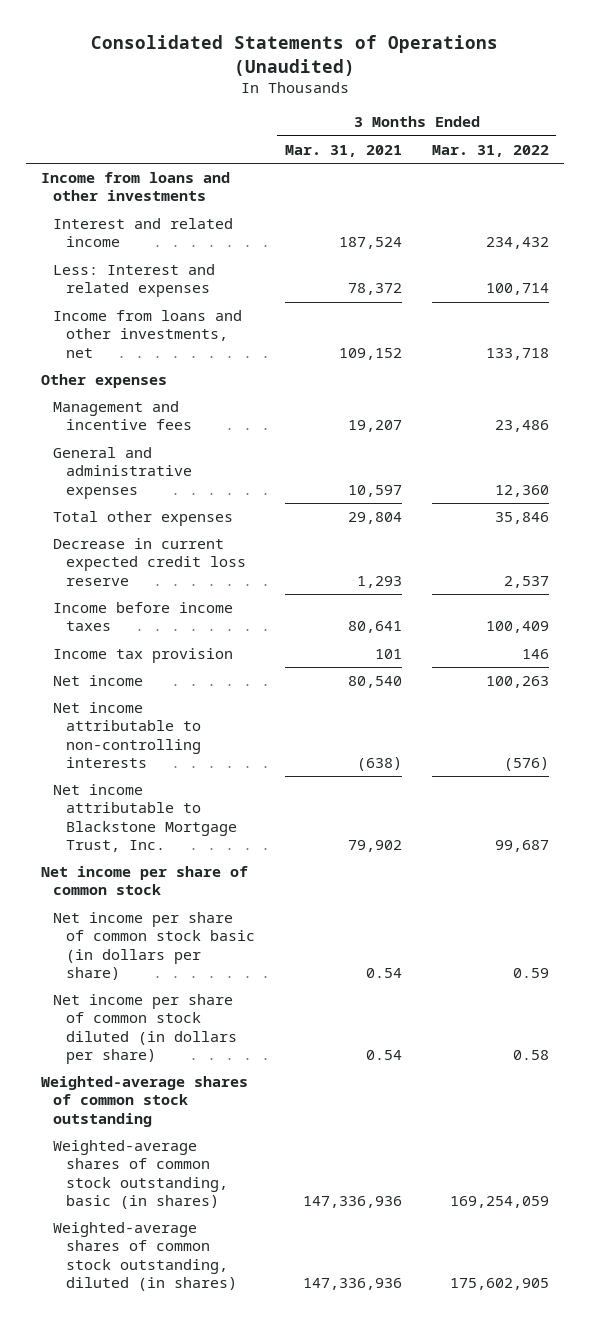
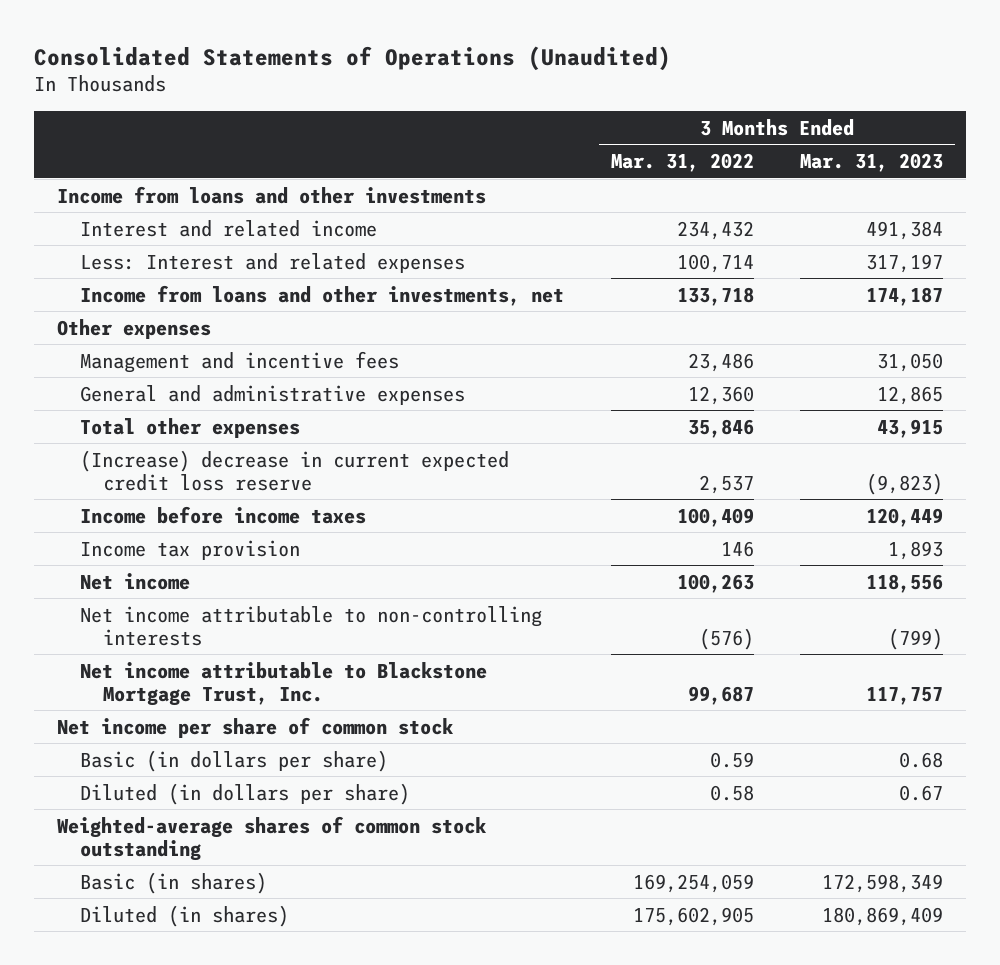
- | 3 Months Ended Mar. 31, 2021 | 3 Months Ended Mar. 31, 2022
+ | 3 Months Ended Mar. 31, 2022 | 3 Months Ended Mar. 31, 2023
- Decrease in current expected credit loss reserve | 1,293 | 2,537
+ (Increase) decrease in current expected credit loss reserve | 2,537 | (9,823)
- Net income per share of common stock basic (in dollars per share) | 0.54 | 0.59
- Net income per share of common stock diluted (in dollars per share) | 0.54 | 0.58
+ Basic (in dollars per share) | 0.59 | 0.68
+ Diluted (in dollars per share) | 0.58 | 0.67
- Weighted-average shares of common stock outstanding, basic (in shares) | 147,336,936 | 169,254,059
- Weighted-average shares of common stock outstanding, diluted (in shares) | 147,336,936 | 175,602,905
+ Basic (in shares) | 169,254,059 | 172,598,349
+ Diluted (in shares) | 175,602,905 | 180,869,409

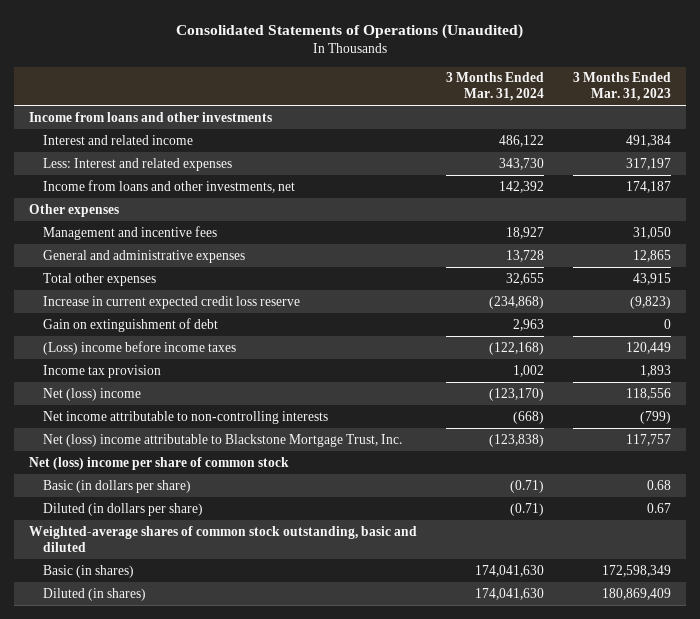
- | 3 Months Ended Mar. 31, 2022 | 3 Months Ended Mar. 31, 2023
+ | 3 Months Ended Mar. 31, 2024 | 3 Months Ended Mar. 31, 2023
- (Increase) decrease in current expected credit loss reserve | 2,537 | (9,823)
- Income before income taxes | 100,409 | 120,449
+ Increase in current expected credit loss reserve | (234,868) | (9,823)
+ Gain on extinguishment of debt | 2,963 | 0
+ (Loss) income before income taxes | (122,168) | 120,449
- Net income | 100,263 | 118,556
+ Net (loss) income | (123,170) | 118,556
- Net income attributable to Blackstone Mortgage Trust, Inc. | 99,687 | 117,757
- Net income per share of common stock
+ Net (loss) income attributable to Blackstone Mortgage Trust, Inc. | (123,838) | 117,757
+ Net (loss) income per share of common stock
- Weighted-average shares of common stock outstanding
+ Weighted-average shares of common stock outstanding, basic and diluted

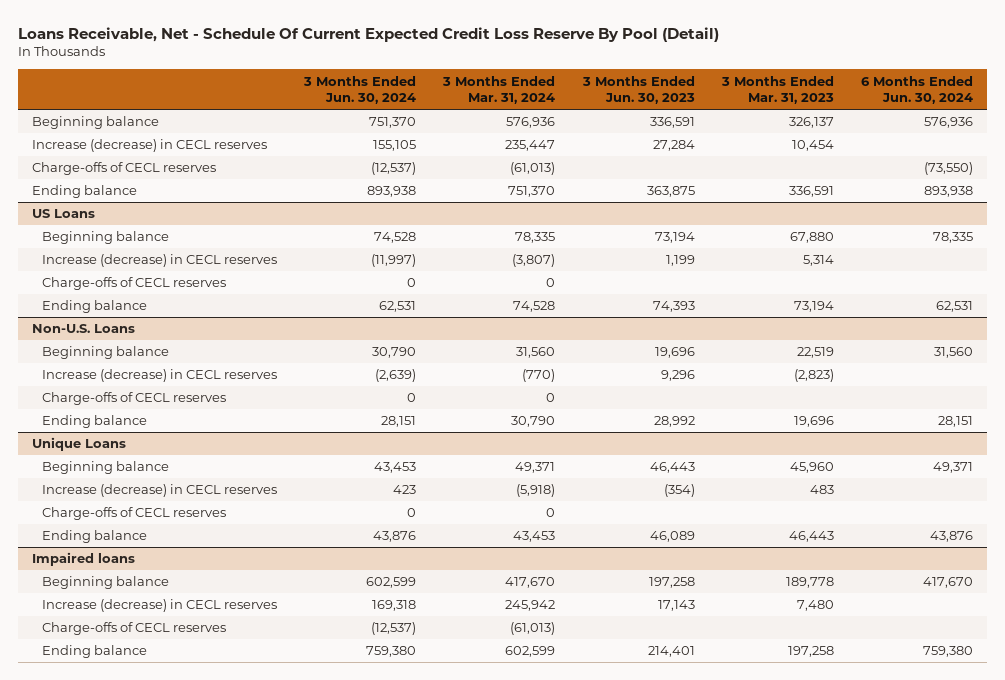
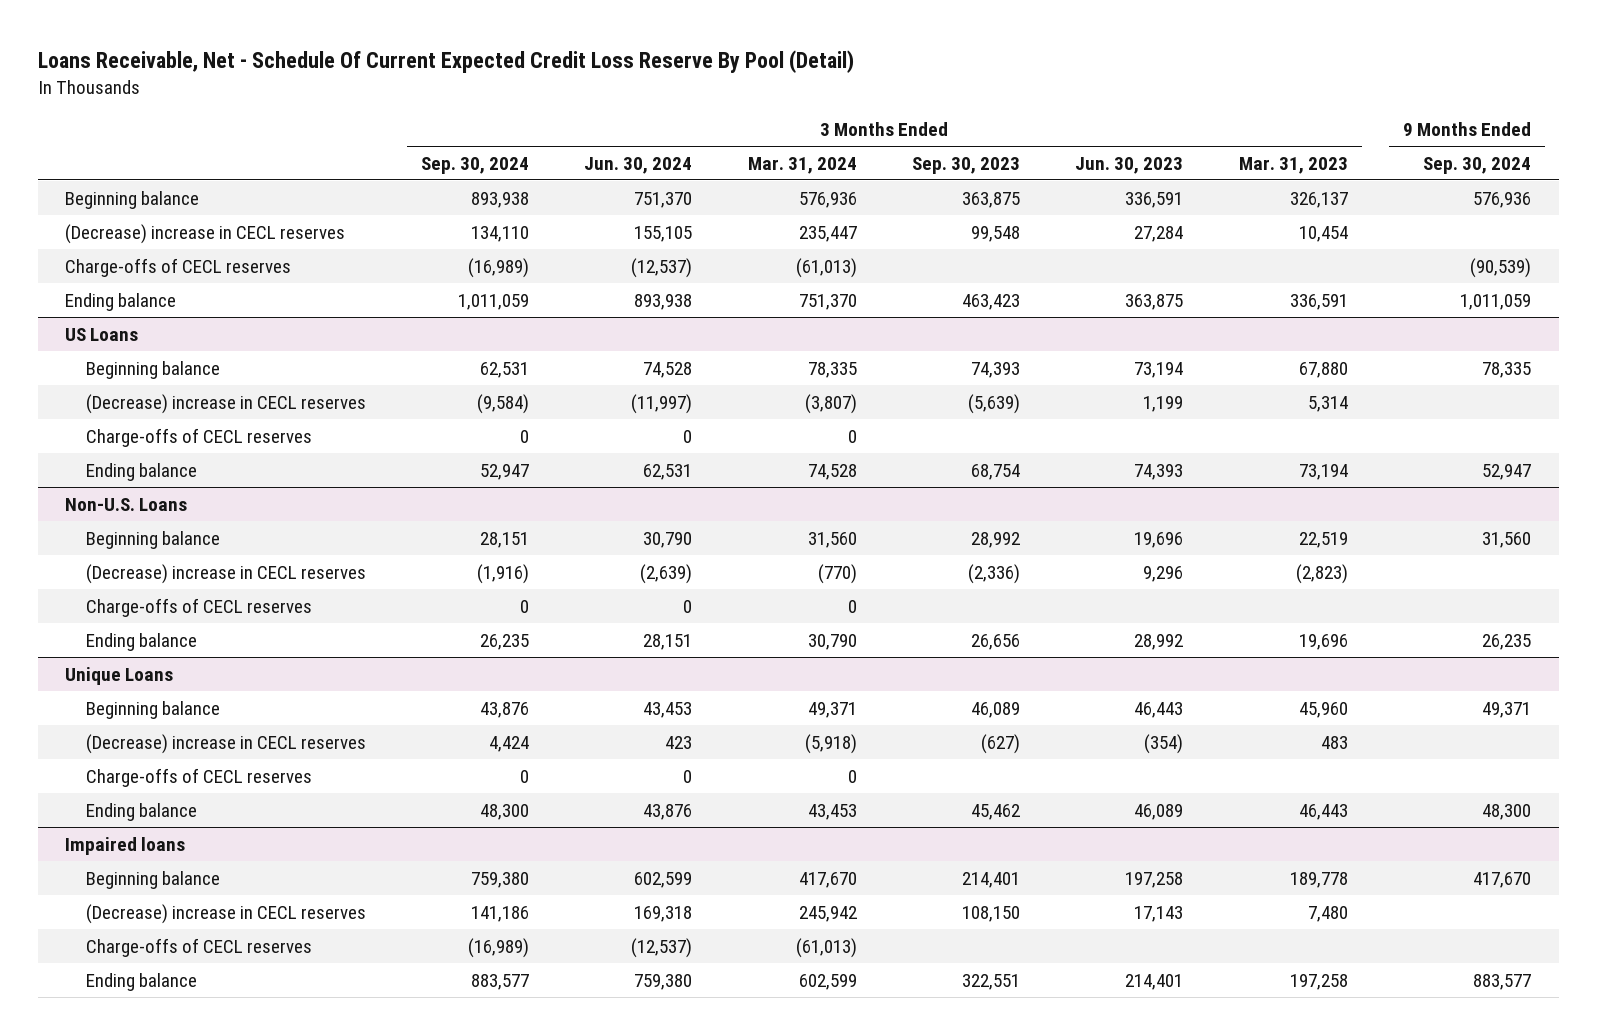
- | 3 Months Ended Jun. 30, 2024 | 3 Months Ended Mar. 31, 2024 | 3 Months Ended Jun. 30, 2023 | 3 Months Ended Mar. 31, 2023 | 6 Months Ended Jun. 30, 2024
+ | 3 Months Ended Sep. 30, 2024 | 3 Months Ended Jun. 30, 2024 | 3 Months Ended Mar. 31, 2024 | 3 Months Ended Sep. 30, 2023 | 3 Months Ended Jun. 30, 2023 | 3 Months Ended Mar. 31, 2023 | 9 Months Ended Sep. 30, 2024
- Increase (decrease) in CECL reserves | 155,105 | 235,447 | 27,284 | 10,454 |
+ (Decrease) increase in CECL reserves | 134,110 | 155,105 | 235,447 | 99,548 | 27,284 | 10,454 |
@ US Loans
- Increase (decrease) in CECL reserves | (11,997) | (3,807) | 1,199 | 5,314 |
+ (Decrease) increase in CECL reserves | (9,584) | (11,997) | (3,807) | (5,639) | 1,199 | 5,314 |
@ Non-U.S. Loans
- Increase (decrease) in CECL reserves | (2,639) | (770) | 9,296 | (2,823) |
+ (Decrease) increase in CECL reserves | (1,916) | (2,639) | (770) | (2,336) | 9,296 | (2,823) |
@ Unique Loans
- Increase (decrease) in CECL reserves | 423 | (5,918) | (354) | 483 |
+ (Decrease) increase in CECL reserves | 4,424 | 423 | (5,918) | (627) | (354) | 483 |
@ Impaired loans
- Increase (decrease) in CECL reserves | 169,318 | 245,942 | 17,143 | 7,480 |
+ (Decrease) increase in CECL reserves | 141,186 | 169,318 | 245,942 | 108,150 | 17,143 | 7,480 |

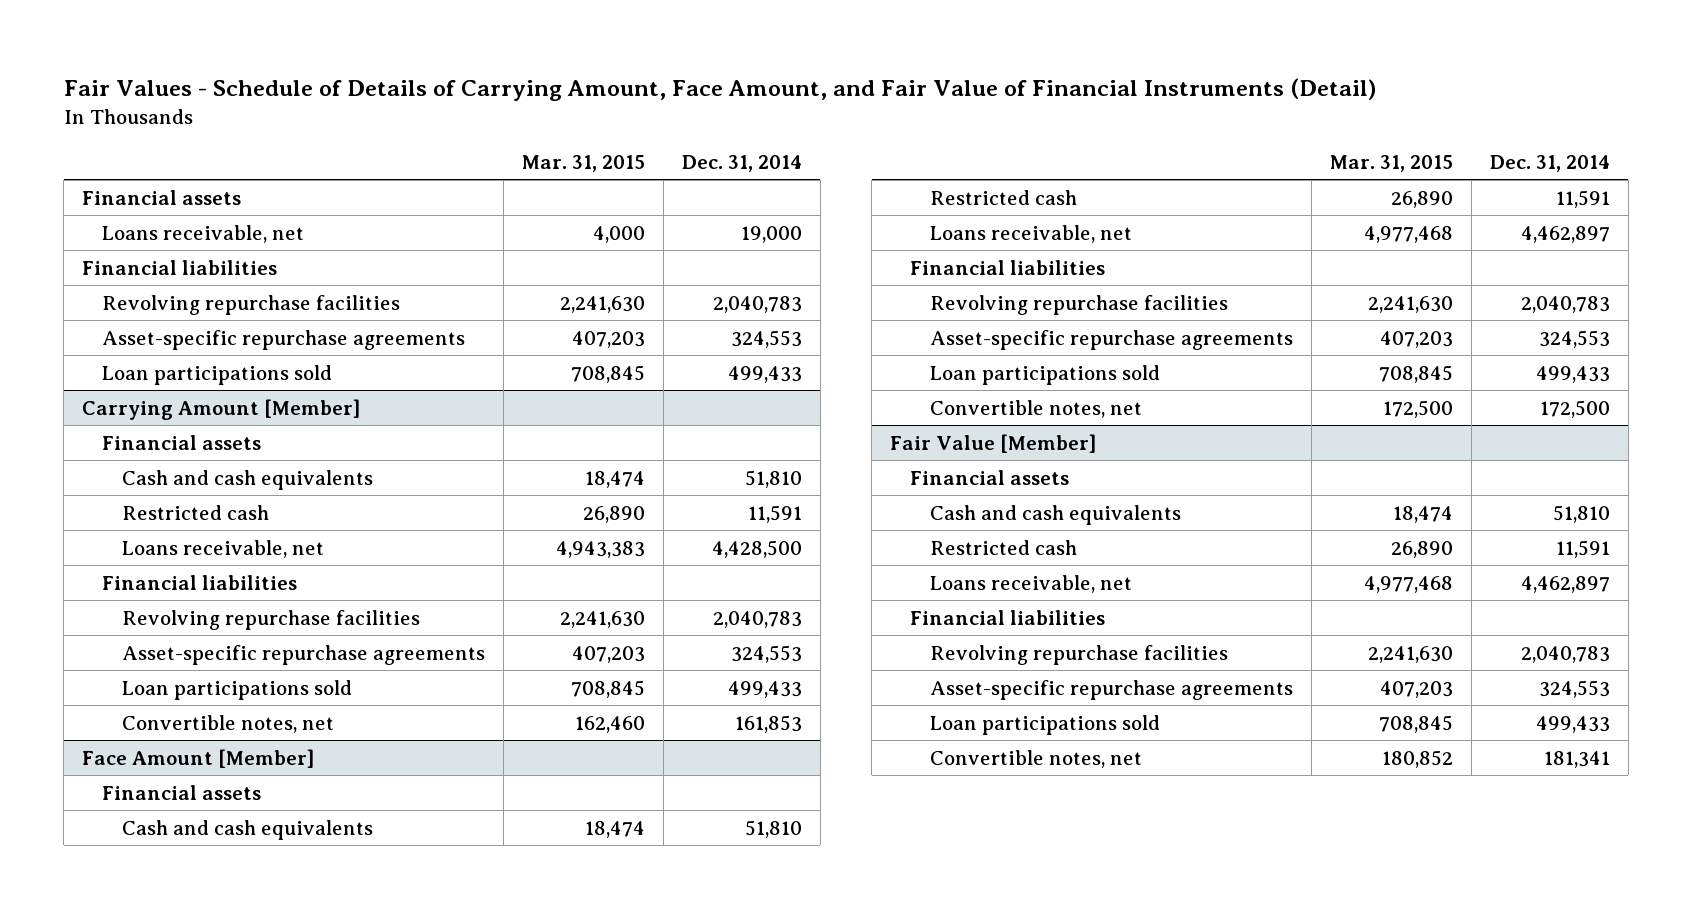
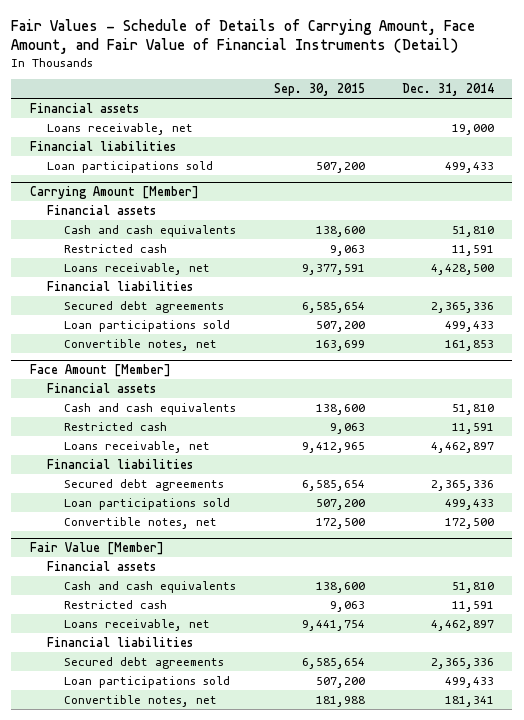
- | Mar. 31, 2015 | Dec. 31, 2014
+ | Sep. 30, 2015 | Dec. 31, 2014
- Revolving repurchase facilities | 2,241,630 | 2,040,783
- Asset-specific repurchase agreements | 407,203 | 324,553
@ Carrying Amount [Member]
- Revolving repurchase facilities | 2,241,630 | 2,040,783
- Asset-specific repurchase agreements | 407,203 | 324,553
+ Secured debt agreements | 6,585,654 | 2,365,336
@ Face Amount [Member]
- Revolving repurchase facilities | 2,241,630 | 2,040,783
- Asset-specific repurchase agreements | 407,203 | 324,553
+ Secured debt agreements | 6,585,654 | 2,365,336
@ Fair Value [Member]
- Revolving repurchase facilities | 2,241,630 | 2,040,783
- Asset-specific repurchase agreements | 407,203 | 324,553
+ Secured debt agreements | 6,585,654 | 2,365,336

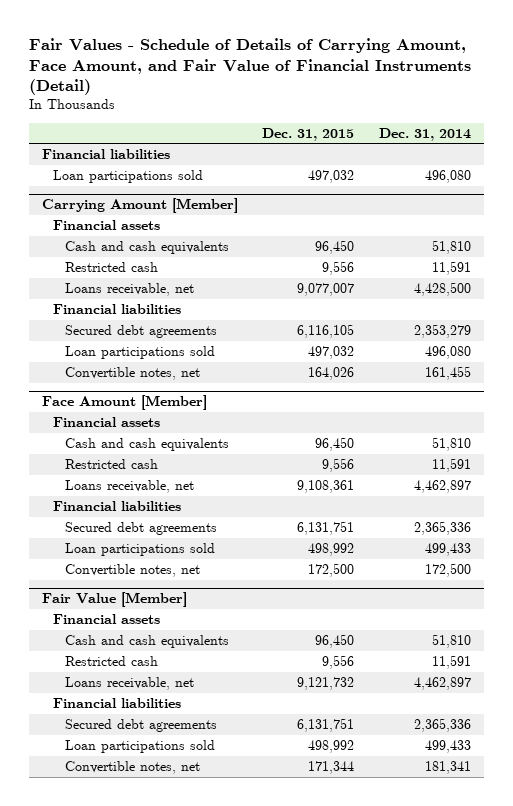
- | Sep. 30, 2015 | Dec. 31, 2014
+ | Dec. 31, 2015 | Dec. 31, 2014
- Financial assets
- Loans receivable, net | | 19,000
- Loan participations sold | 507,200 | 499,433
+ Loan participations sold | 497,032 | 496,080
@ Carrying Amount [Member]
- Secured debt agreements | 6,585,654 | 2,365,336
- Loan participations sold | 507,200 | 499,433
- Convertible notes, net | 163,699 | 161,853
+ Secured debt agreements | 6,116,105 | 2,353,279
+ Loan participations sold | 497,032 | 496,080
+ Convertible notes, net | 164,026 | 161,455

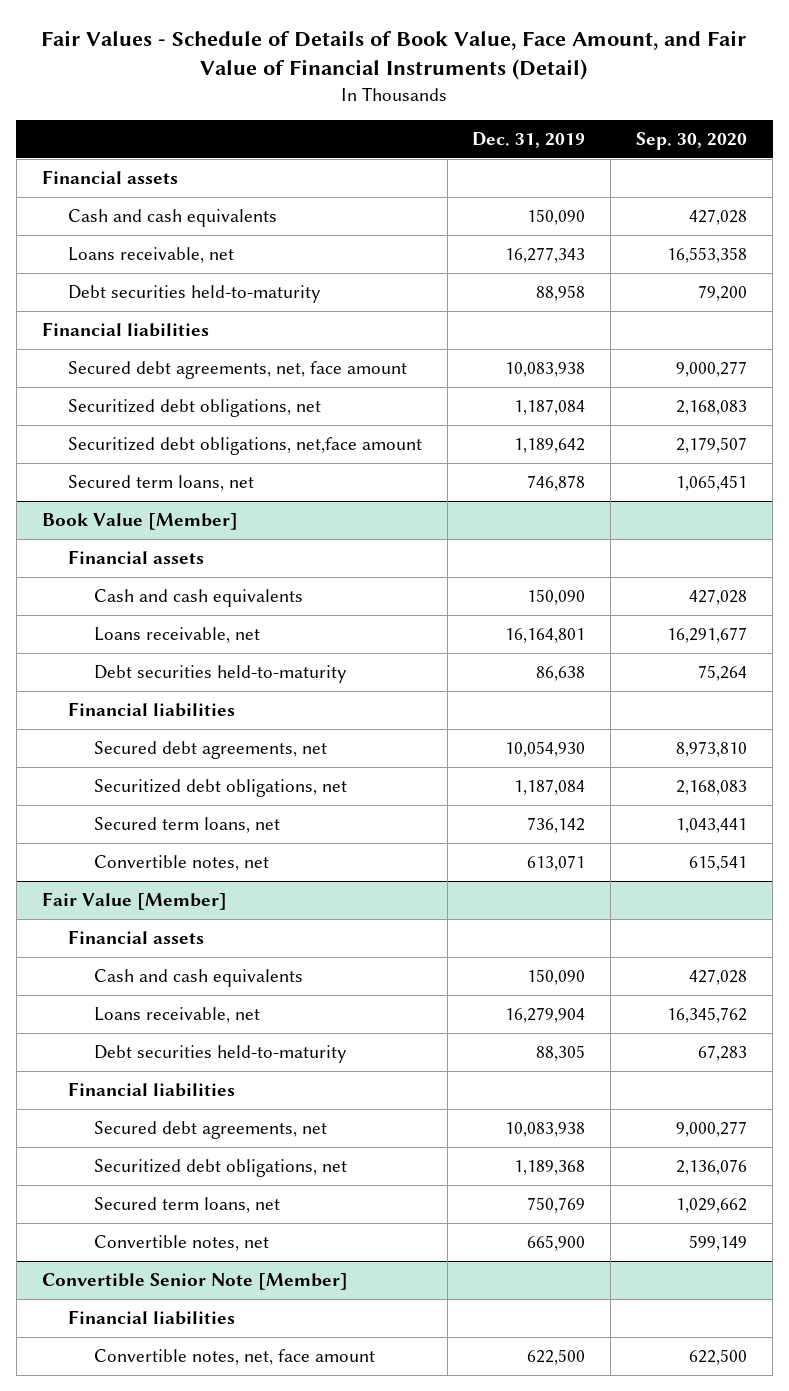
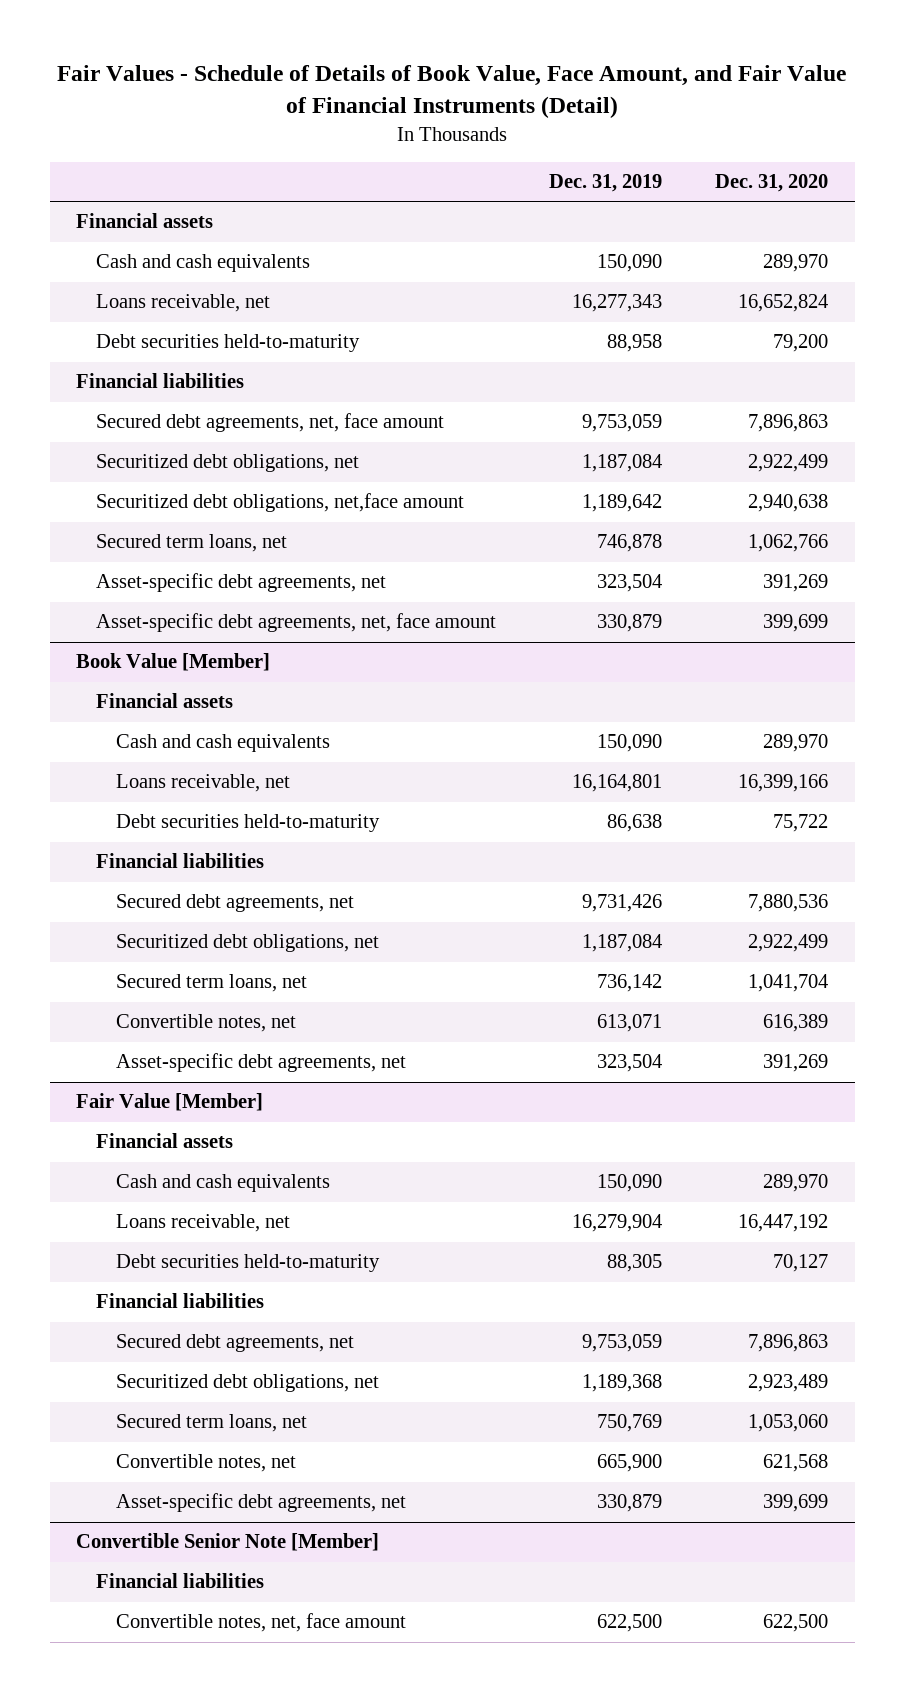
- | Dec. 31, 2019 | Sep. 30, 2020
+ | Dec. 31, 2019 | Dec. 31, 2020
- Secured debt agreements, net, face amount | 10,083,938 | 9,000,277
+ Secured debt agreements, net, face amount | 9,753,059 | 7,896,863
+ Asset-specific debt agreements, net | 323,504 | 391,269
+ Asset-specific debt agreements, net, face amount | 330,879 | 399,699
@ Book Value [Member]
- Secured debt agreements, net | 10,054,930 | 8,973,810
+ Secured debt agreements, net | 9,731,426 | 7,880,536
+ Asset-specific debt agreements, net | 323,504 | 391,269
@ Fair Value [Member]
- Secured debt agreements, net | 10,083,938 | 9,000,277
+ Secured debt agreements, net | 9,753,059 | 7,896,863
+ Asset-specific debt agreements, net | 330,879 | 399,699

